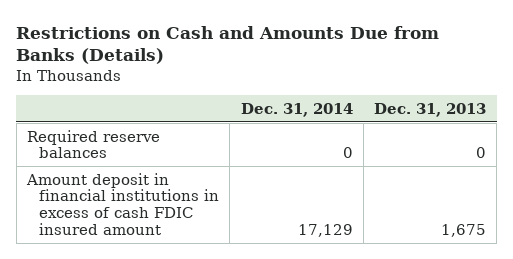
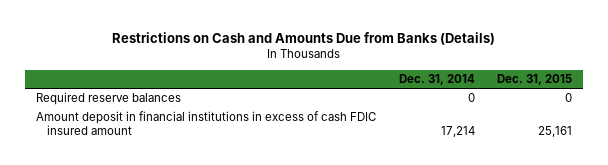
- | Dec. 31, 2014 | Dec. 31, 2013
+ | Dec. 31, 2014 | Dec. 31, 2015
- Amount deposit in financial institutions in excess of cash FDIC insured amount | 17,129 | 1,675
+ Amount deposit in financial institutions in excess of cash FDIC insured amount | 17,214 | 25,161

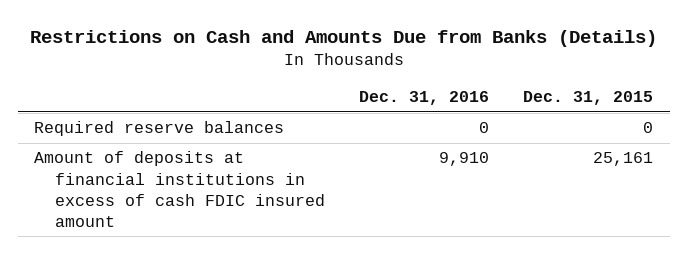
- | Dec. 31, 2014 | Dec. 31, 2015
+ | Dec. 31, 2016 | Dec. 31, 2015
- Amount deposit in financial institutions in excess of cash FDIC insured amount | 17,214 | 25,161
+ Amount of deposits at financial institutions in excess of cash FDIC insured amount | 9,910 | 25,161

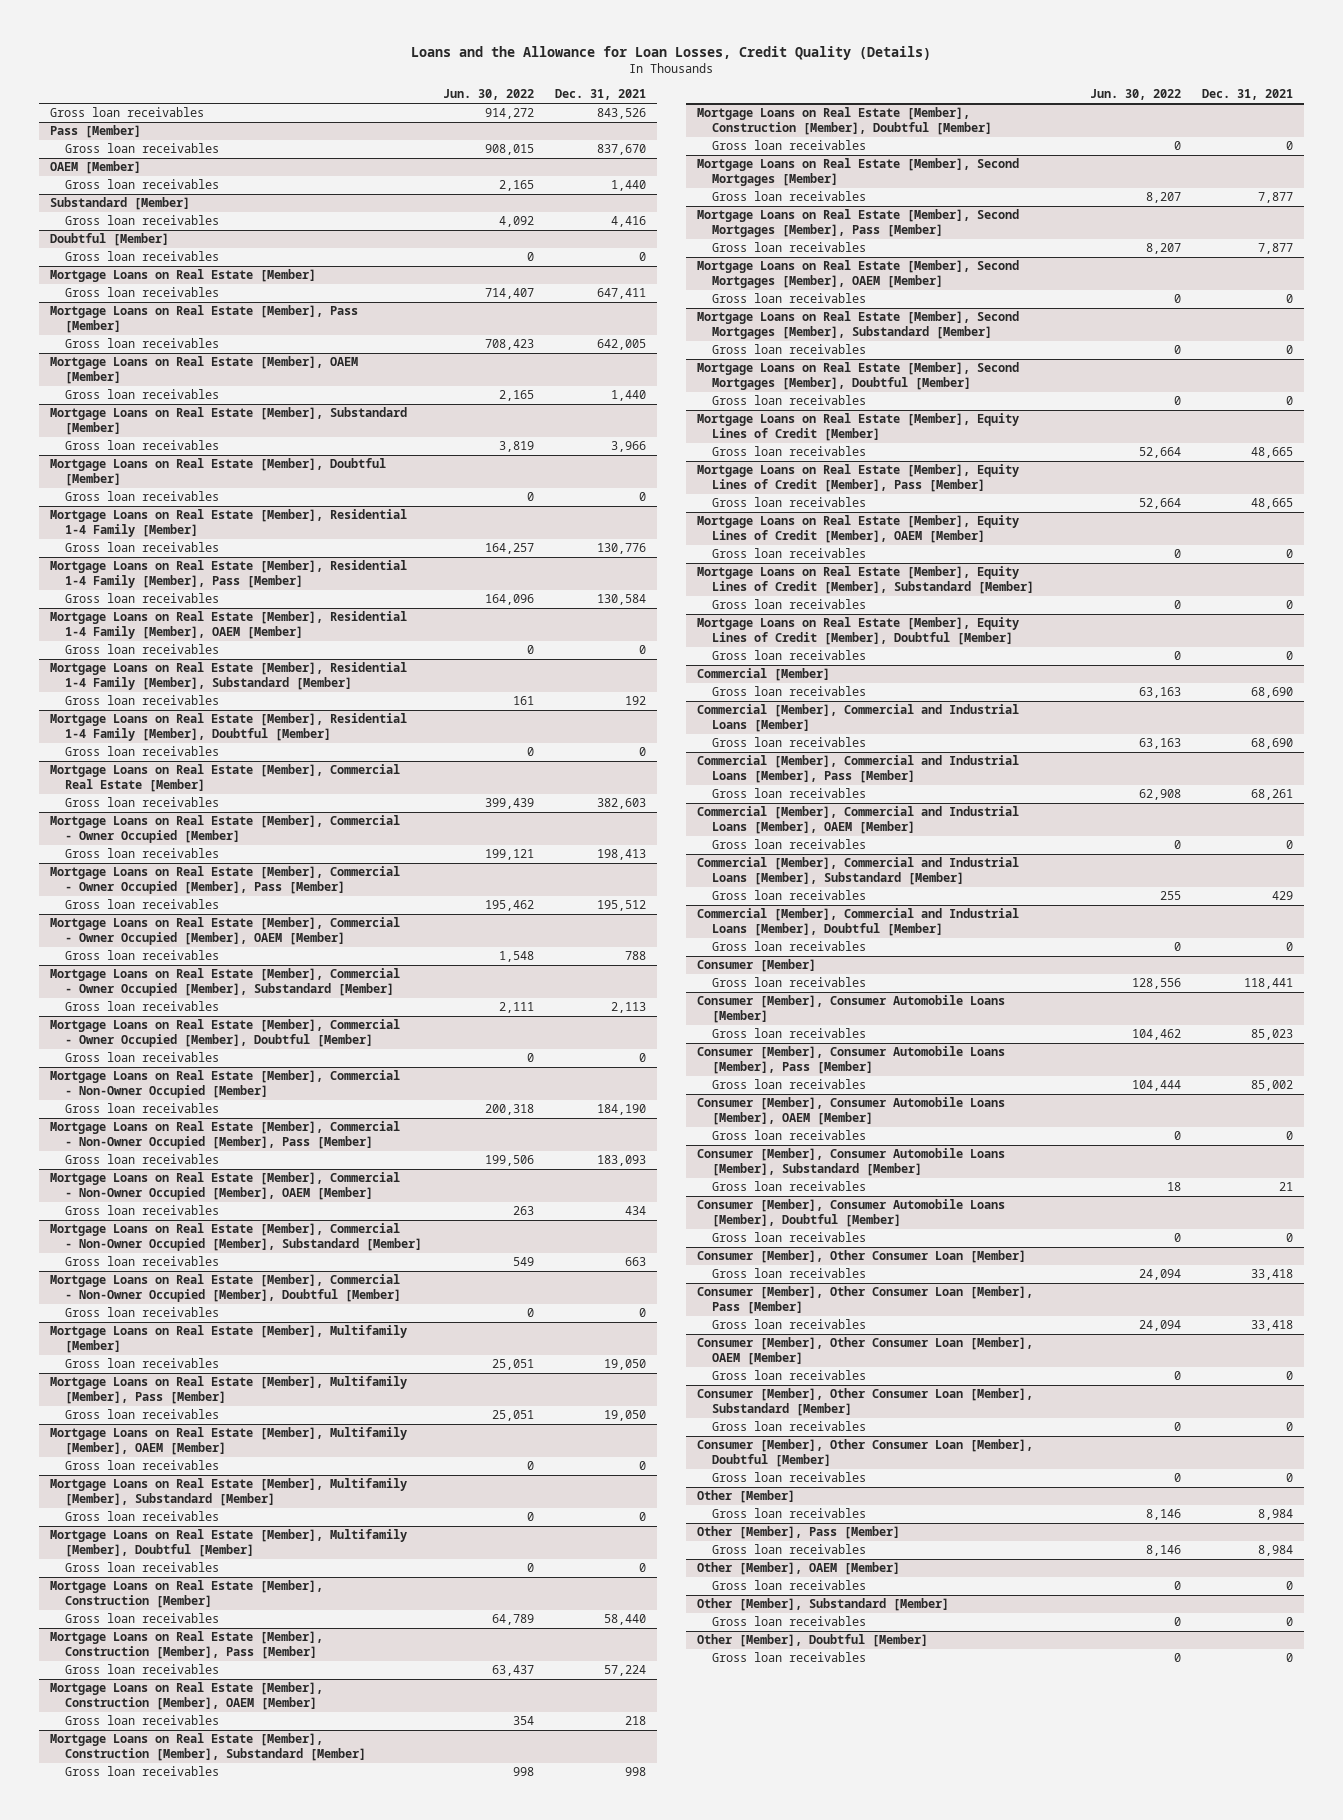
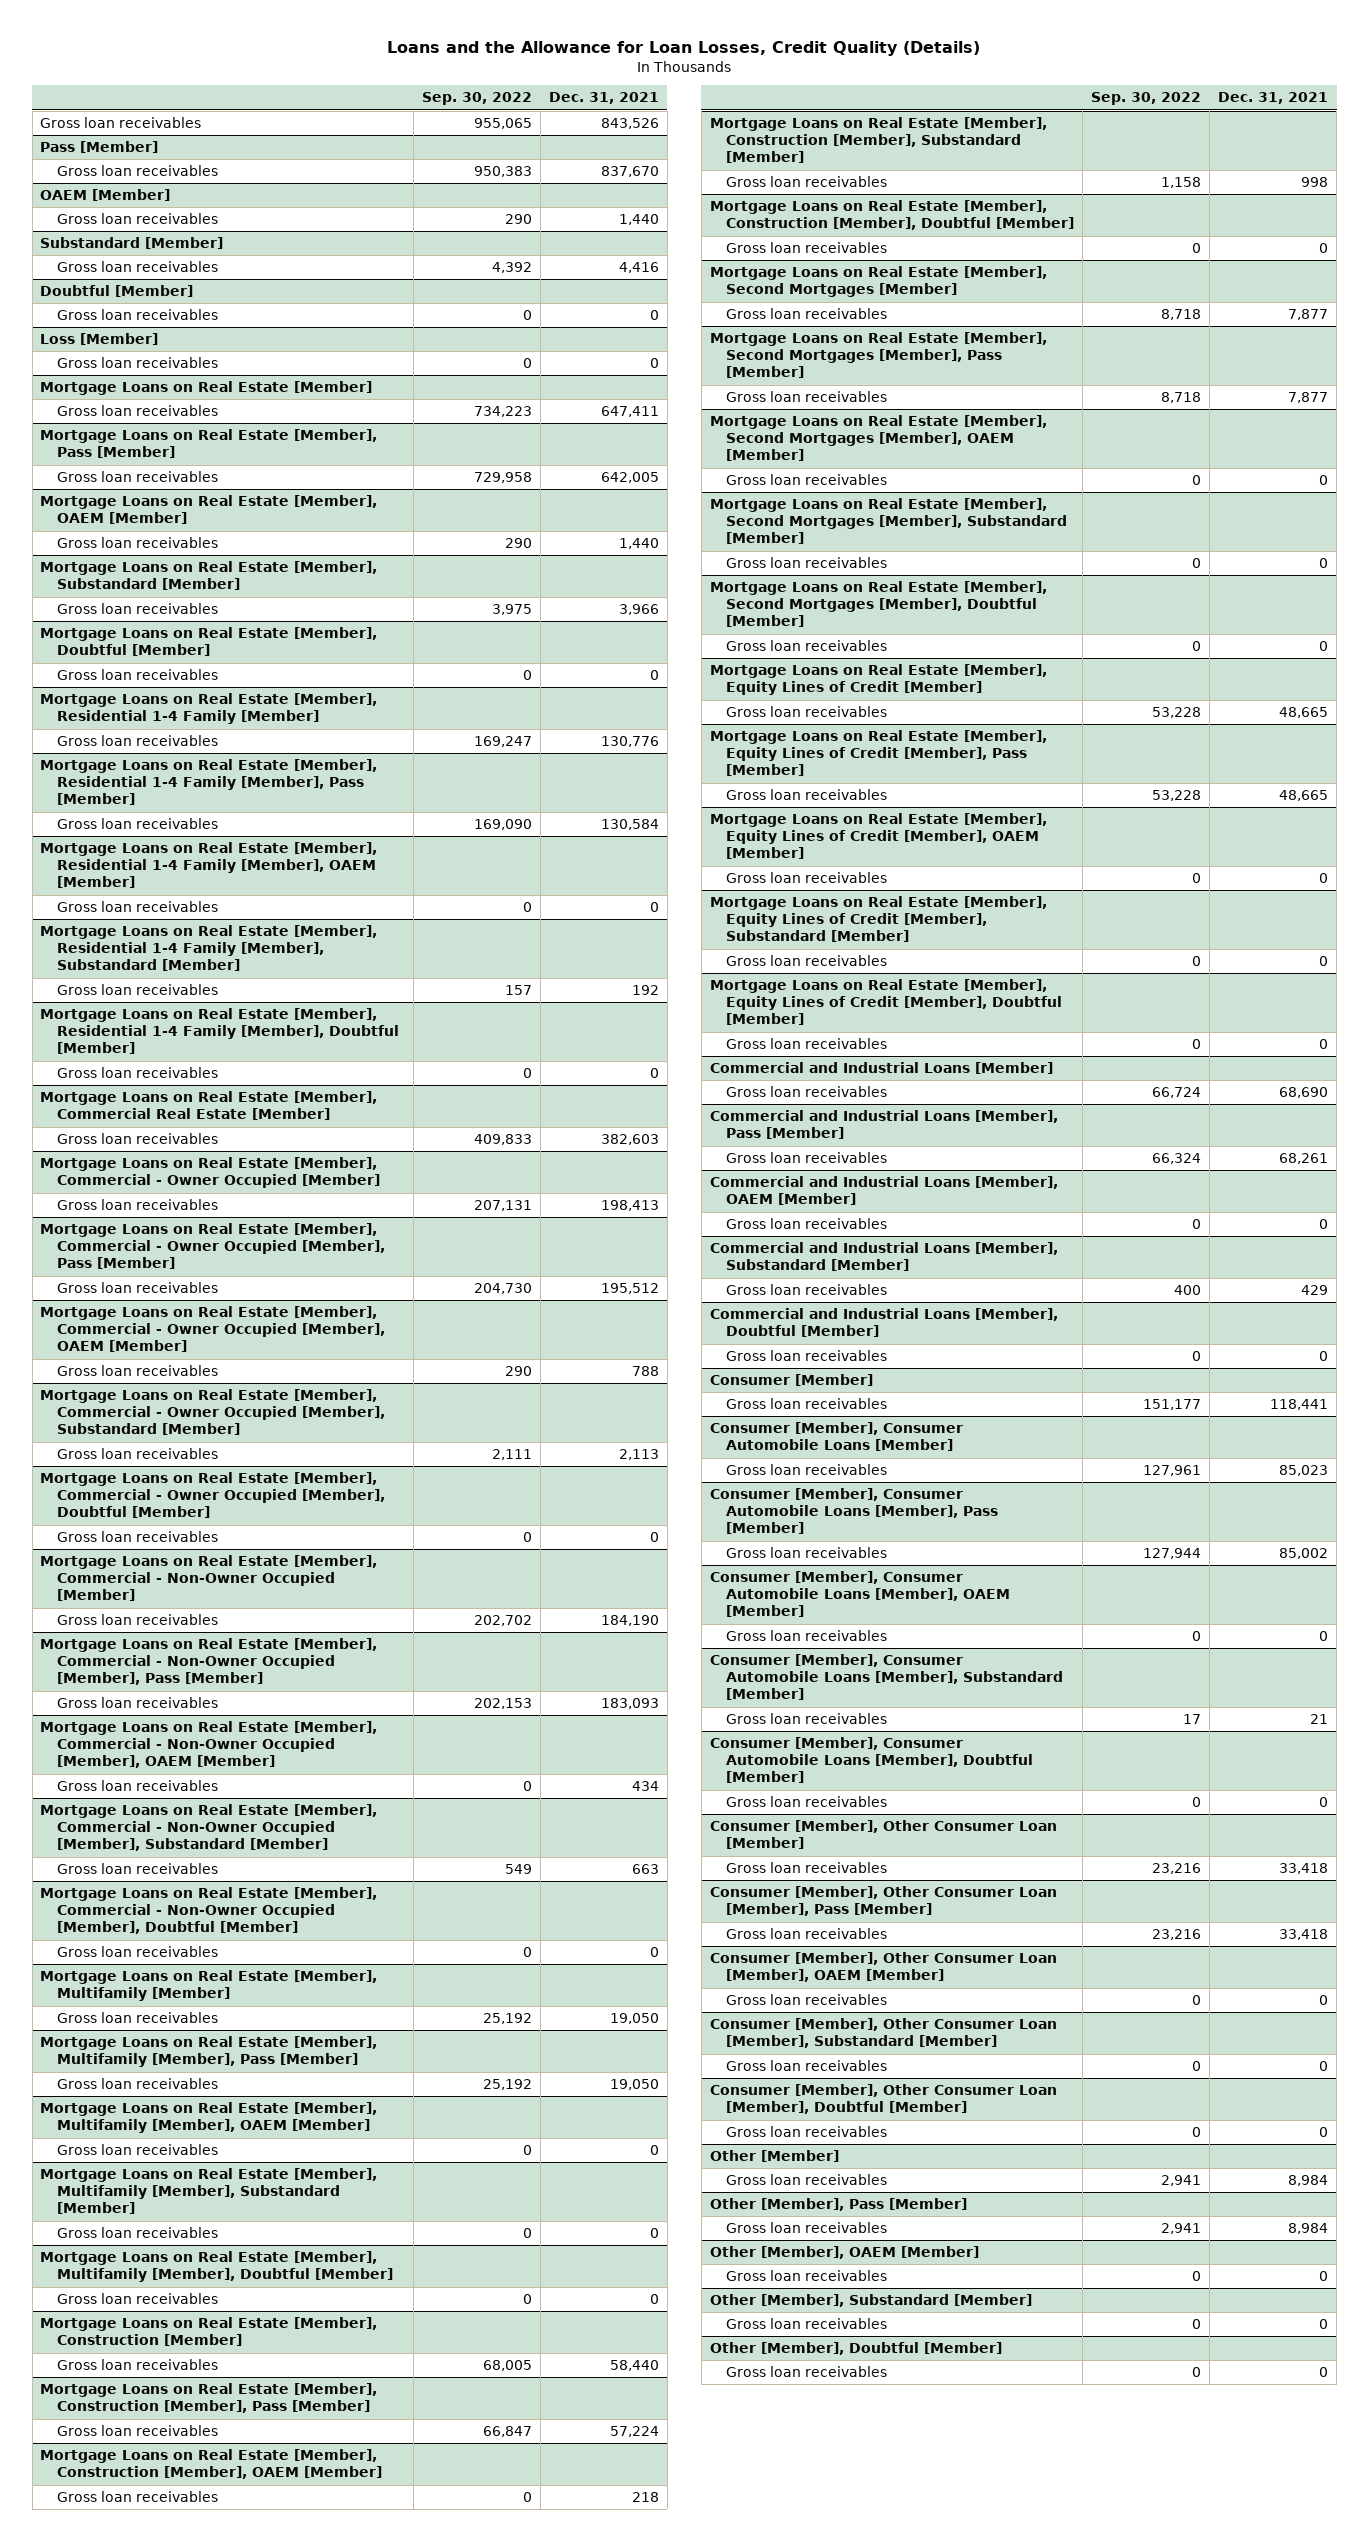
- | Jun. 30, 2022 | Dec. 31, 2021
+ | Sep. 30, 2022 | Dec. 31, 2021
+ Loss [Member]
+ Gross loan receivables | 0 | 0
- Commercial [Member]
- Gross loan receivables | 63,163 | 68,690
- Commercial [Member], Commercial and Industrial Loans [Member]
+ Commercial and Industrial Loans [Member]
- Commercial [Member], Commercial and Industrial Loans [Member], Pass [Member]
+ Commercial and Industrial Loans [Member], Pass [Member]
- Commercial [Member], Commercial and Industrial Loans [Member], OAEM [Member]
+ Commercial and Industrial Loans [Member], OAEM [Member]
- Commercial [Member], Commercial and Industrial Loans [Member], Substandard [Member]
+ Commercial and Industrial Loans [Member], Substandard [Member]
- Commercial [Member], Commercial and Industrial Loans [Member], Doubtful [Member]
+ Commercial and Industrial Loans [Member], Doubtful [Member]

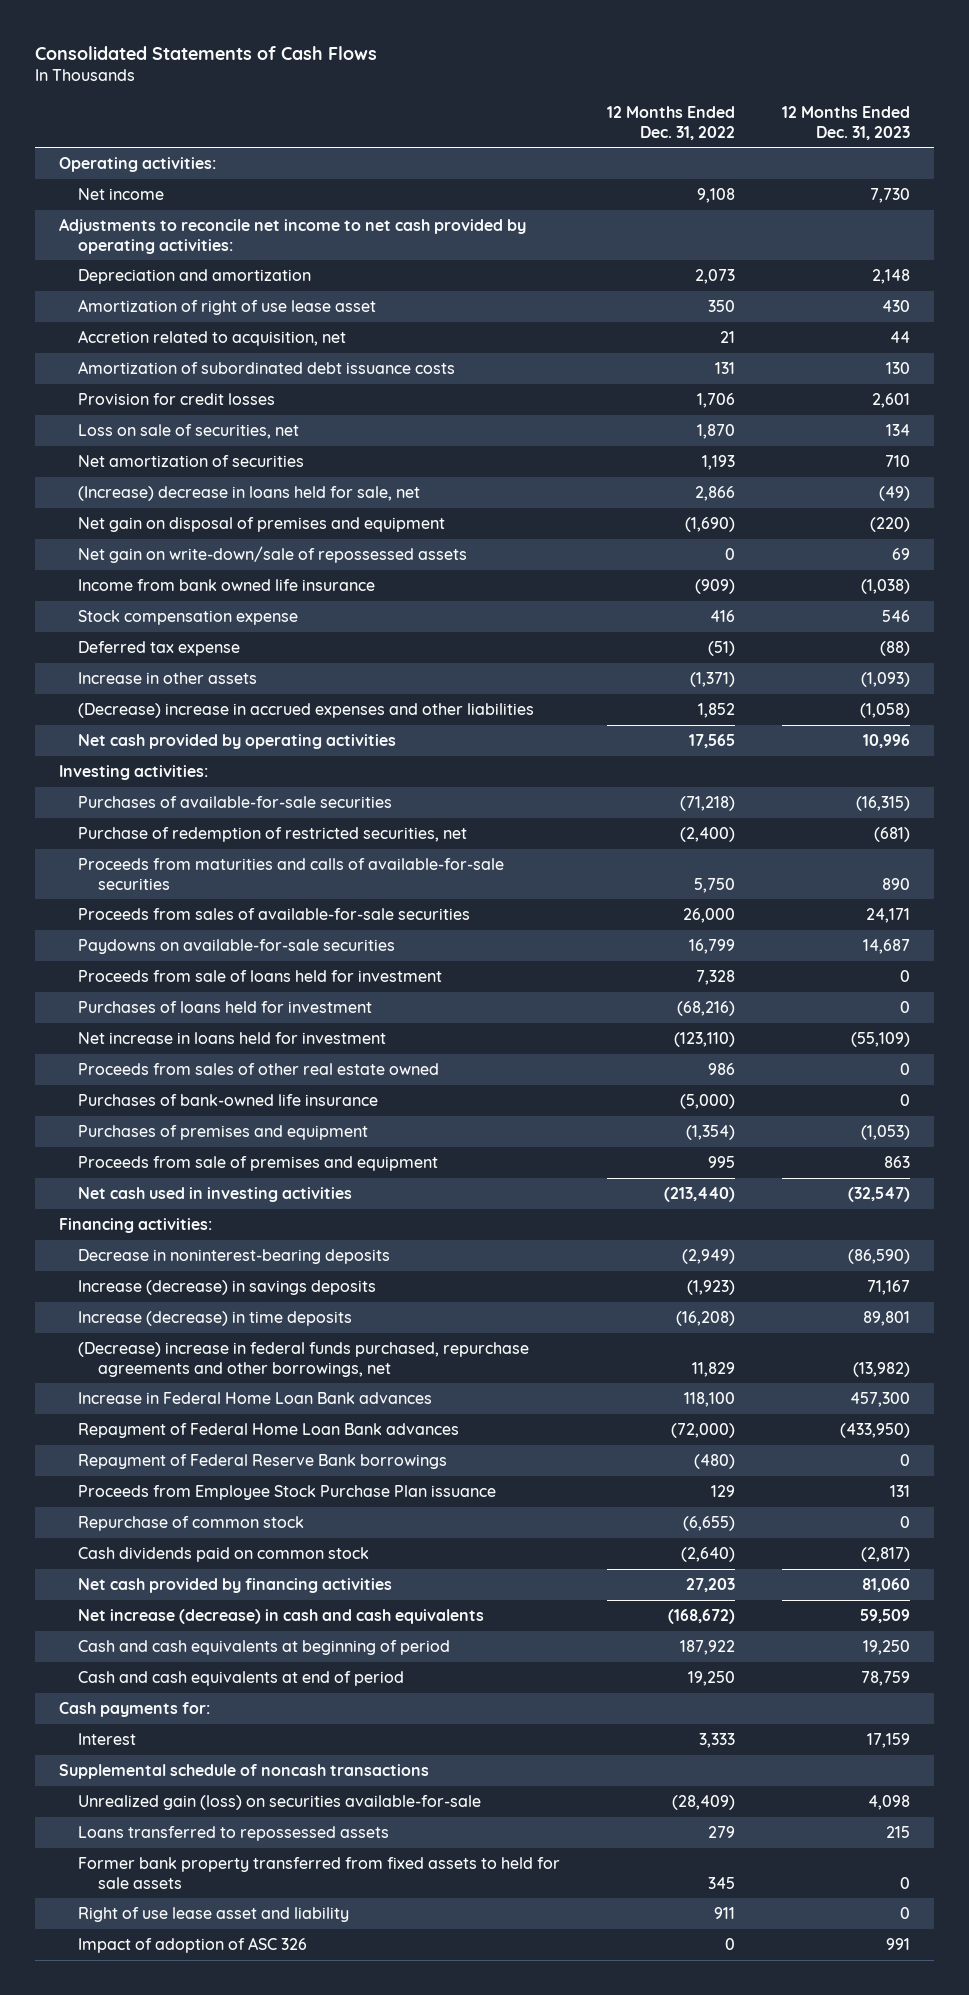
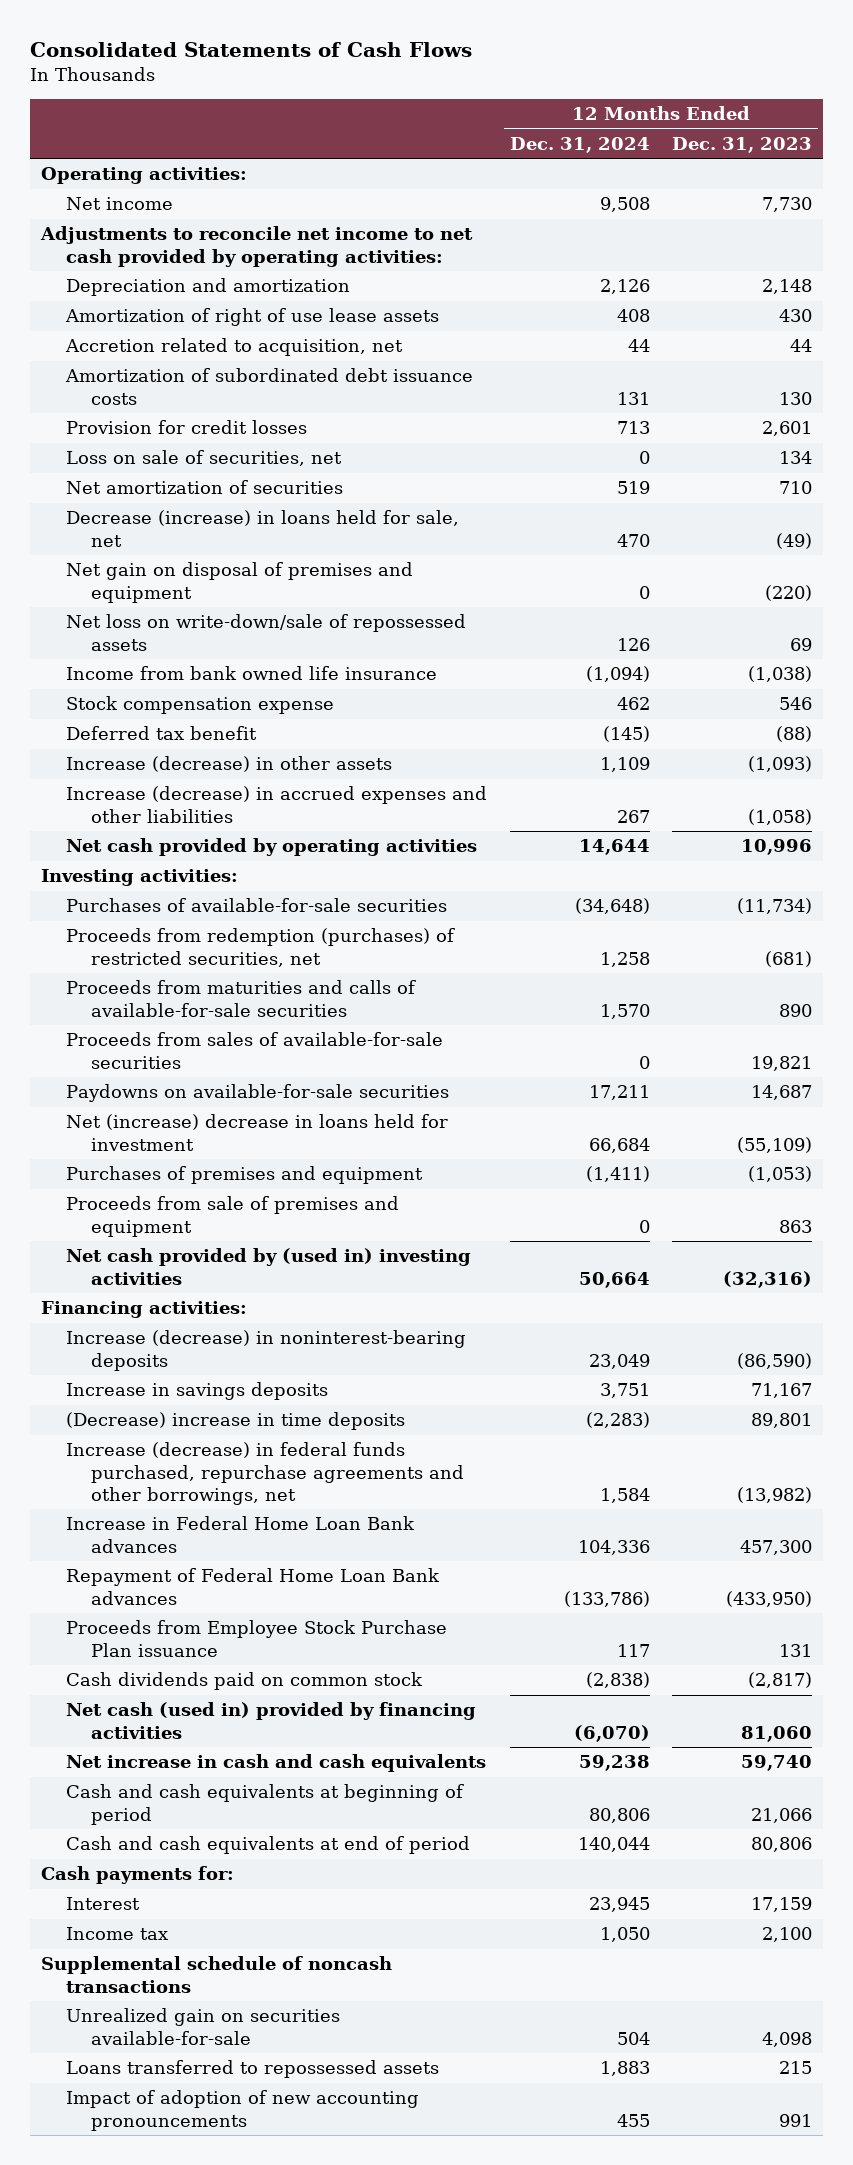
- | 12 Months Ended Dec. 31, 2022 | 12 Months Ended Dec. 31, 2023
+ | 12 Months Ended Dec. 31, 2024 | 12 Months Ended Dec. 31, 2023
- Amortization of right of use lease asset | 350 | 430
+ Amortization of right of use lease assets | 408 | 430
- (Increase) decrease in loans held for sale, net | 2,866 | (49)
+ Decrease (increase) in loans held for sale, net | 470 | (49)
- Net gain on write-down/sale of repossessed assets | 0 | 69
+ Net loss on write-down/sale of repossessed assets | 126 | 69
- Deferred tax expense | (51) | (88)
- Increase in other assets | (1,371) | (1,093)
- (Decrease) increase in accrued expenses and other liabilities | 1,852 | (1,058)
+ Deferred tax benefit | (145) | (88)
+ Increase (decrease) in other assets | 1,109 | (1,093)
+ Increase (decrease) in accrued expenses and other liabilities | 267 | (1,058)
- Purchases of available-for-sale securities | (71,218) | (16,315)
- Purchase of redemption of restricted securities, net | (2,400) | (681)
+ Purchases of available-for-sale securities | (34,648) | (11,734)
+ Proceeds from redemption (purchases) of restricted securities, net | 1,258 | (681)
- Proceeds from sales of available-for-sale securities | 26,000 | 24,171
+ Proceeds from sales of available-for-sale securities | 0 | 19,821
- Proceeds from sale of loans held for investment | 7,328 | 0
- Purchases of loans held for investment | (68,216) | 0
- Net increase in loans held for investment | (123,110) | (55,109)
- Proceeds from sales of other real estate owned | 986 | 0
- Purchases of bank-owned life insurance | (5,000) | 0
+ Net (increase) decrease in loans held for investment | 66,684 | (55,109)
- Net cash used in investing activities | (213,440) | (32,547)
+ Net cash provided by (used in) investing activities | 50,664 | (32,316)
- Decrease in noninterest-bearing deposits | (2,949) | (86,590)
- Increase (decrease) in savings deposits | (1,923) | 71,167
- Increase (decrease) in time deposits | (16,208) | 89,801
- (Decrease) increase in federal funds purchased, repurchase agreements and other borrowings, net | 11,829 | (13,982)
+ Increase (decrease) in noninterest-bearing deposits | 23,049 | (86,590)
+ Increase in savings deposits | 3,751 | 71,167
+ (Decrease) increase in time deposits | (2,283) | 89,801
+ Increase (decrease) in federal funds purchased, repurchase agreements and other borrowings, net | 1,584 | (13,982)
- Repayment of Federal Reserve Bank borrowings | (480) | 0
- Repurchase of common stock | (6,655) | 0
- Net cash provided by financing activities | 27,203 | 81,060
- Net increase (decrease) in cash and cash equivalents | (168,672) | 59,509
- Cash and cash equivalents at beginning of period | 187,922 | 19,250
- Cash and cash equivalents at end of period | 19,250 | 78,759
+ Net cash (used in) provided by financing activities | (6,070) | 81,060
+ Net increase in cash and cash equivalents | 59,238 | 59,740
+ Cash and cash equivalents at beginning of period | 80,806 | 21,066
+ Cash and cash equivalents at end of period | 140,044 | 80,806
+ Income tax | 1,050 | 2,100
- Unrealized gain (loss) on securities available-for-sale | (28,409) | 4,098
+ Unrealized gain on securities available-for-sale | 504 | 4,098
- Former bank property transferred from fixed assets to held for sale assets | 345 | 0
- Right of use lease asset and liability | 911 | 0
- Impact of adoption of ASC 326 | 0 | 991
+ Impact of adoption of new accounting pronouncements | 455 | 991

